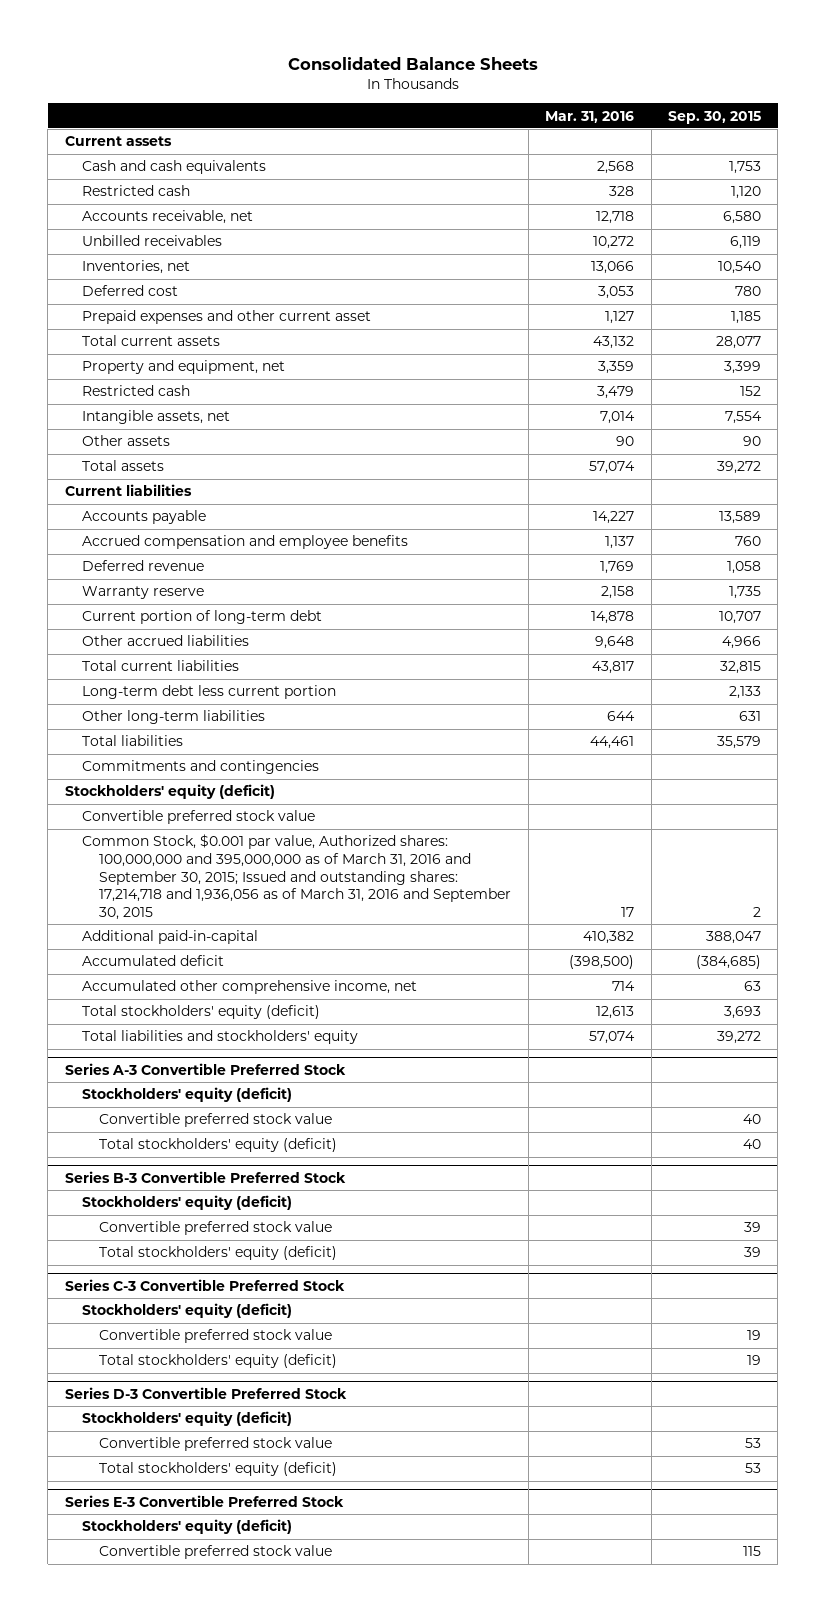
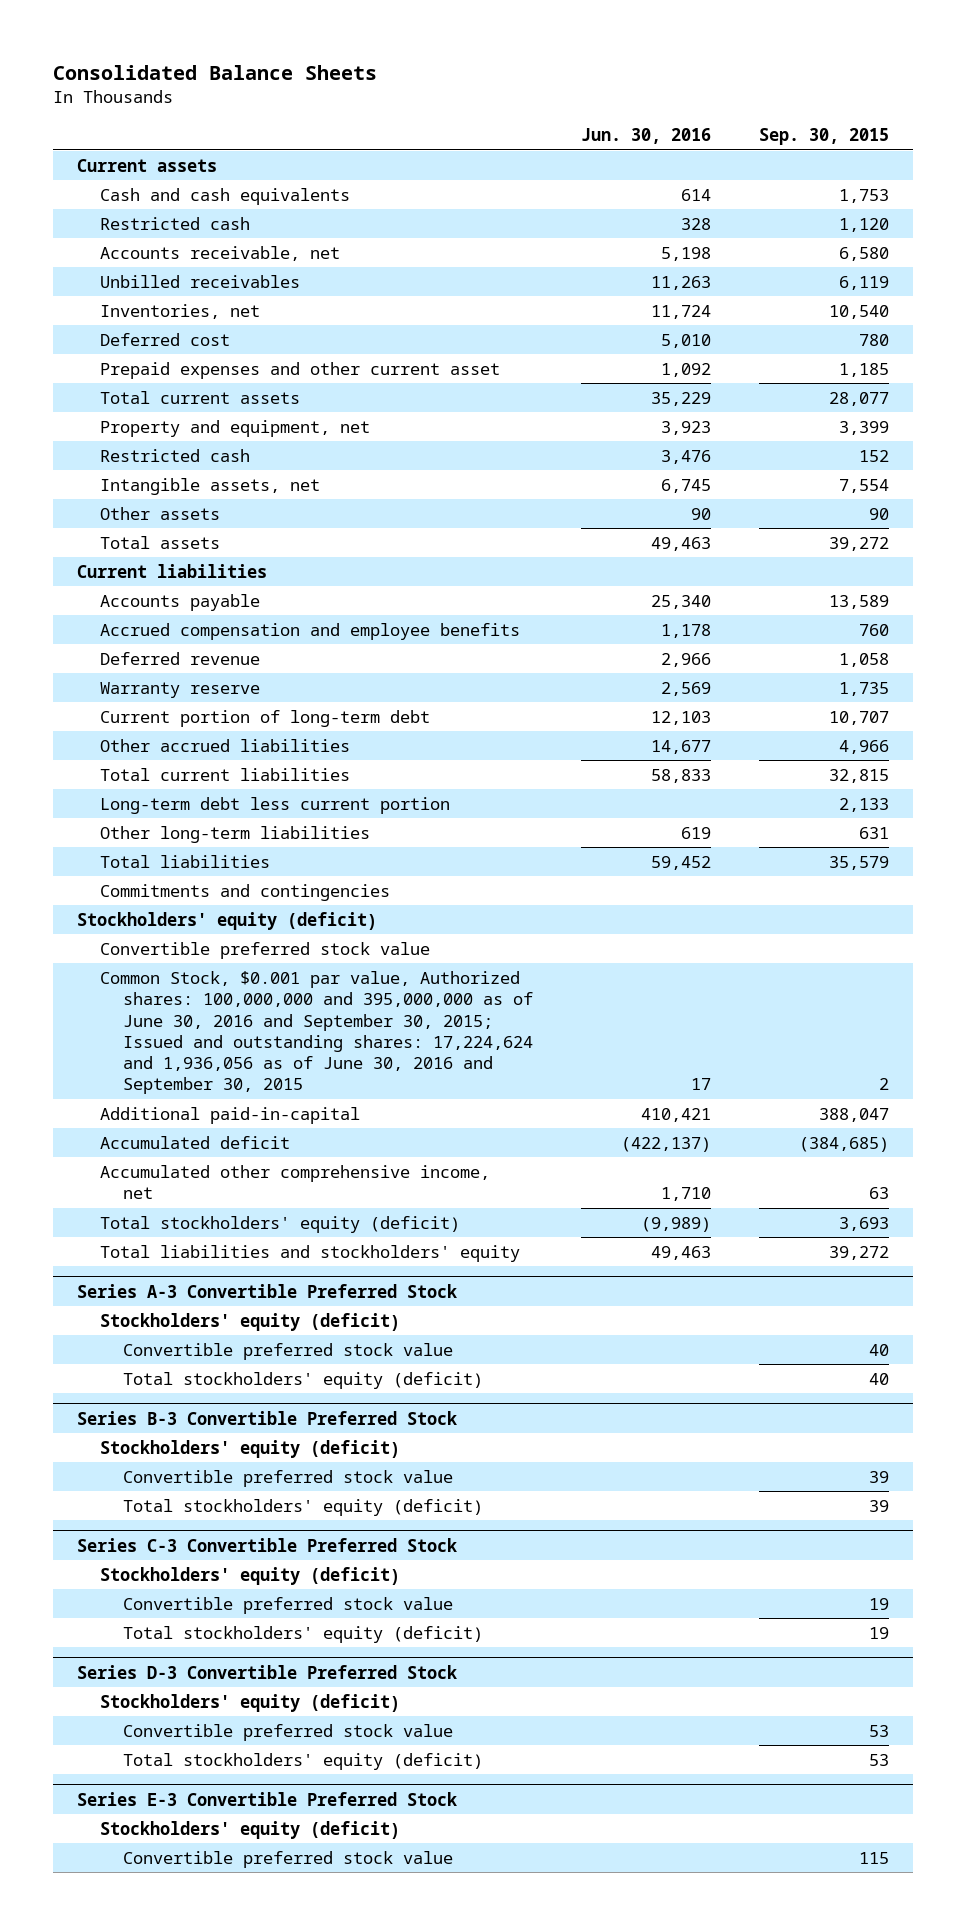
- | Mar. 31, 2016 | Sep. 30, 2015
+ | Jun. 30, 2016 | Sep. 30, 2015
- Common Stock, $0.001 par value, Authorized shares: 100,000,000 and 395,000,000 as of March 31, 2016 and September 30, 2015; Issued and outstanding shares: 17,214,718 and 1,936,056 as of March 31, 2016 and September 30, 2015 | 17 | 2
+ Common Stock, $0.001 par value, Authorized shares: 100,000,000 and 395,000,000 as of June 30, 2016 and September 30, 2015; Issued and outstanding shares: 17,224,624 and 1,936,056 as of June 30, 2016 and September 30, 2015 | 17 | 2

